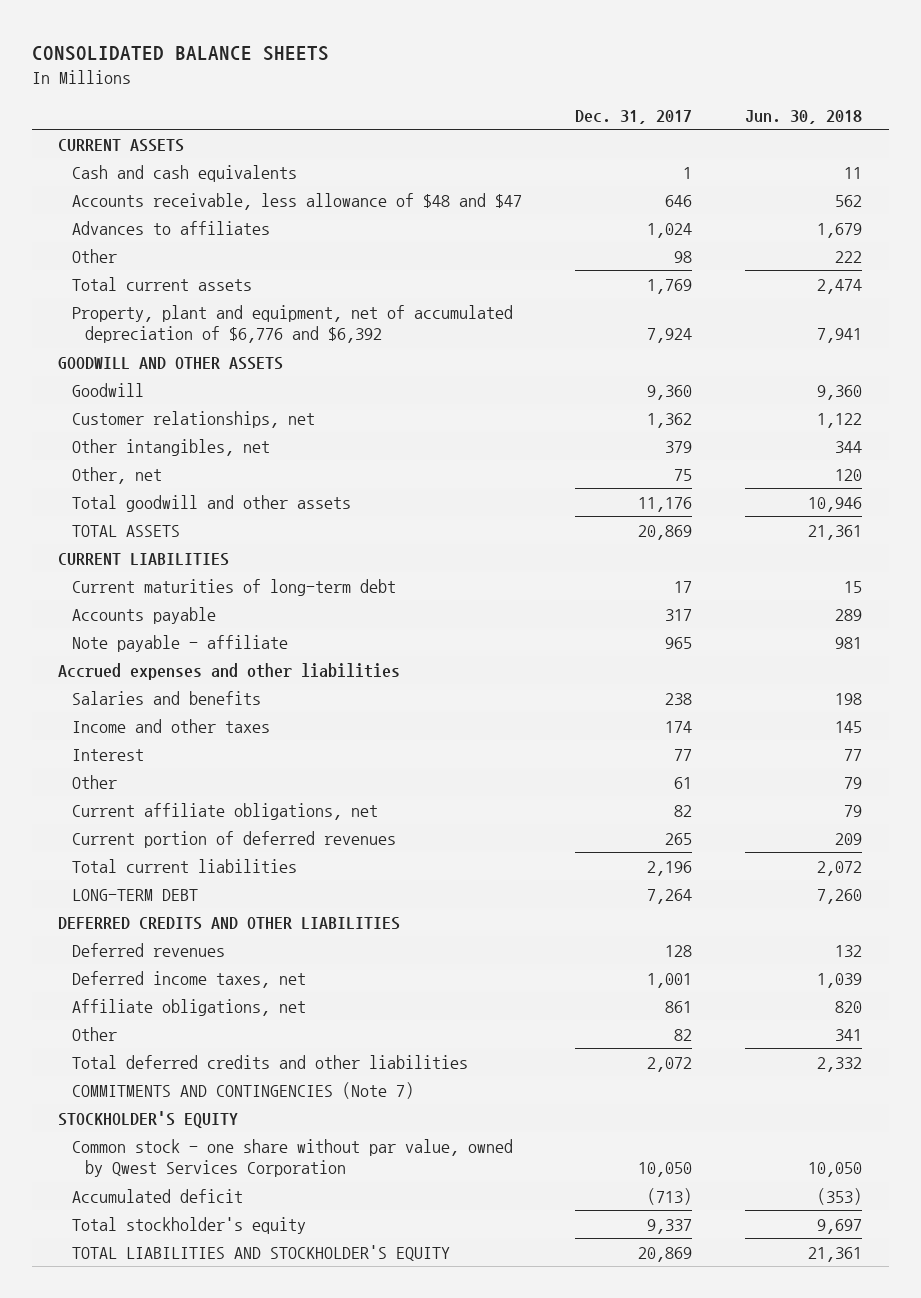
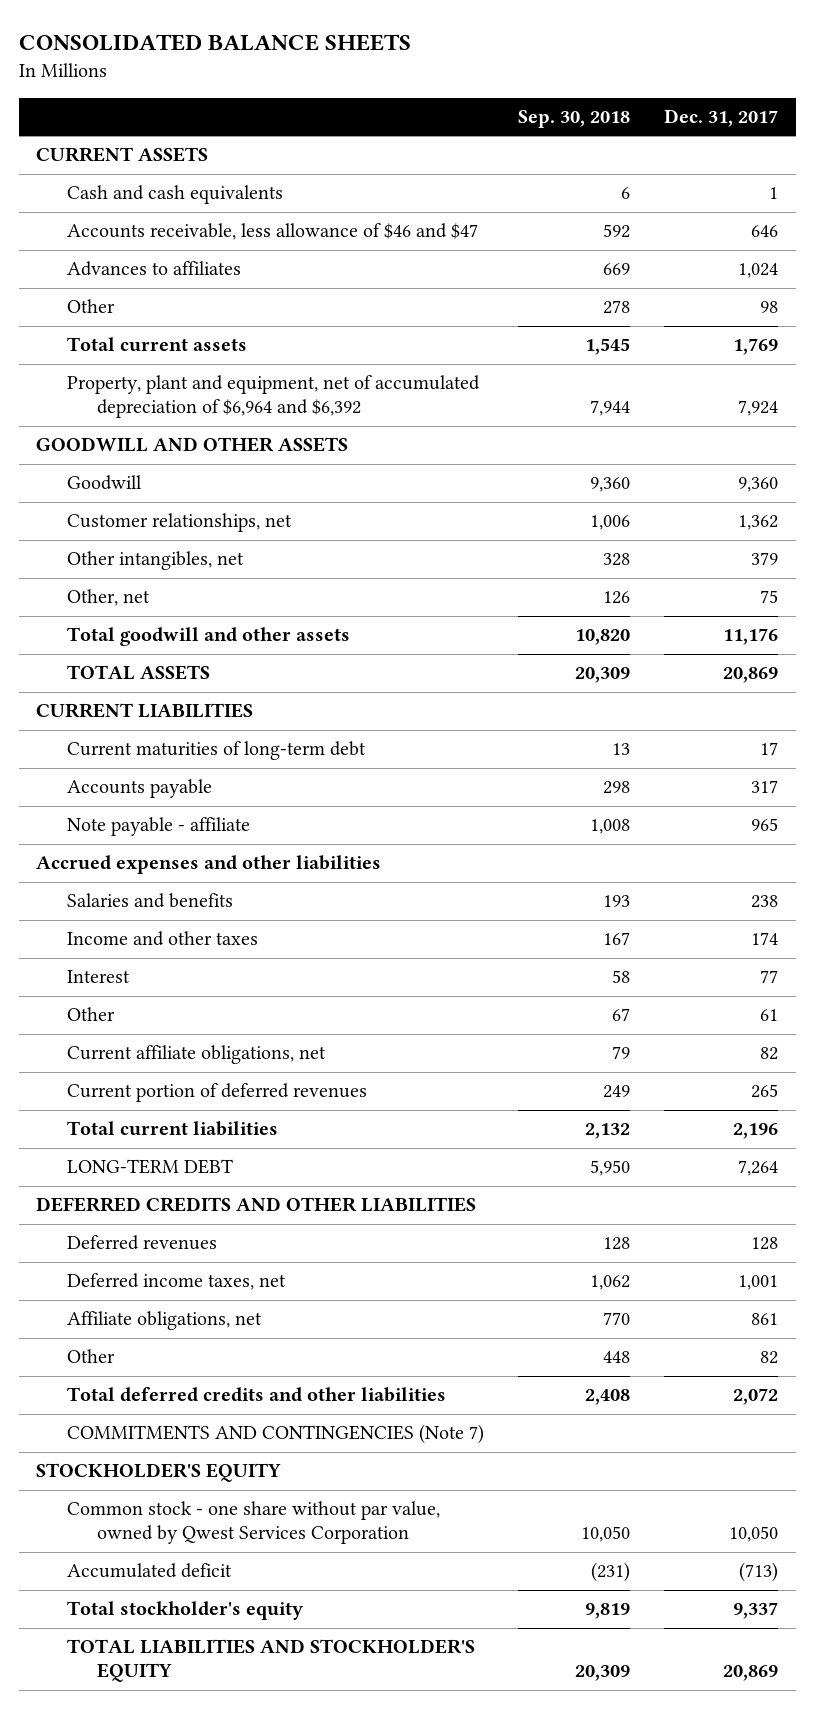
- | Dec. 31, 2017 | Jun. 30, 2018
+ | Sep. 30, 2018 | Dec. 31, 2017
- Accounts receivable, less allowance of $48 and $47 | 646 | 562
+ Accounts receivable, less allowance of $46 and $47 | 592 | 646
- Property, plant and equipment, net of accumulated depreciation of $6,776 and $6,392 | 7,924 | 7,941
+ Property, plant and equipment, net of accumulated depreciation of $6,964 and $6,392 | 7,944 | 7,924

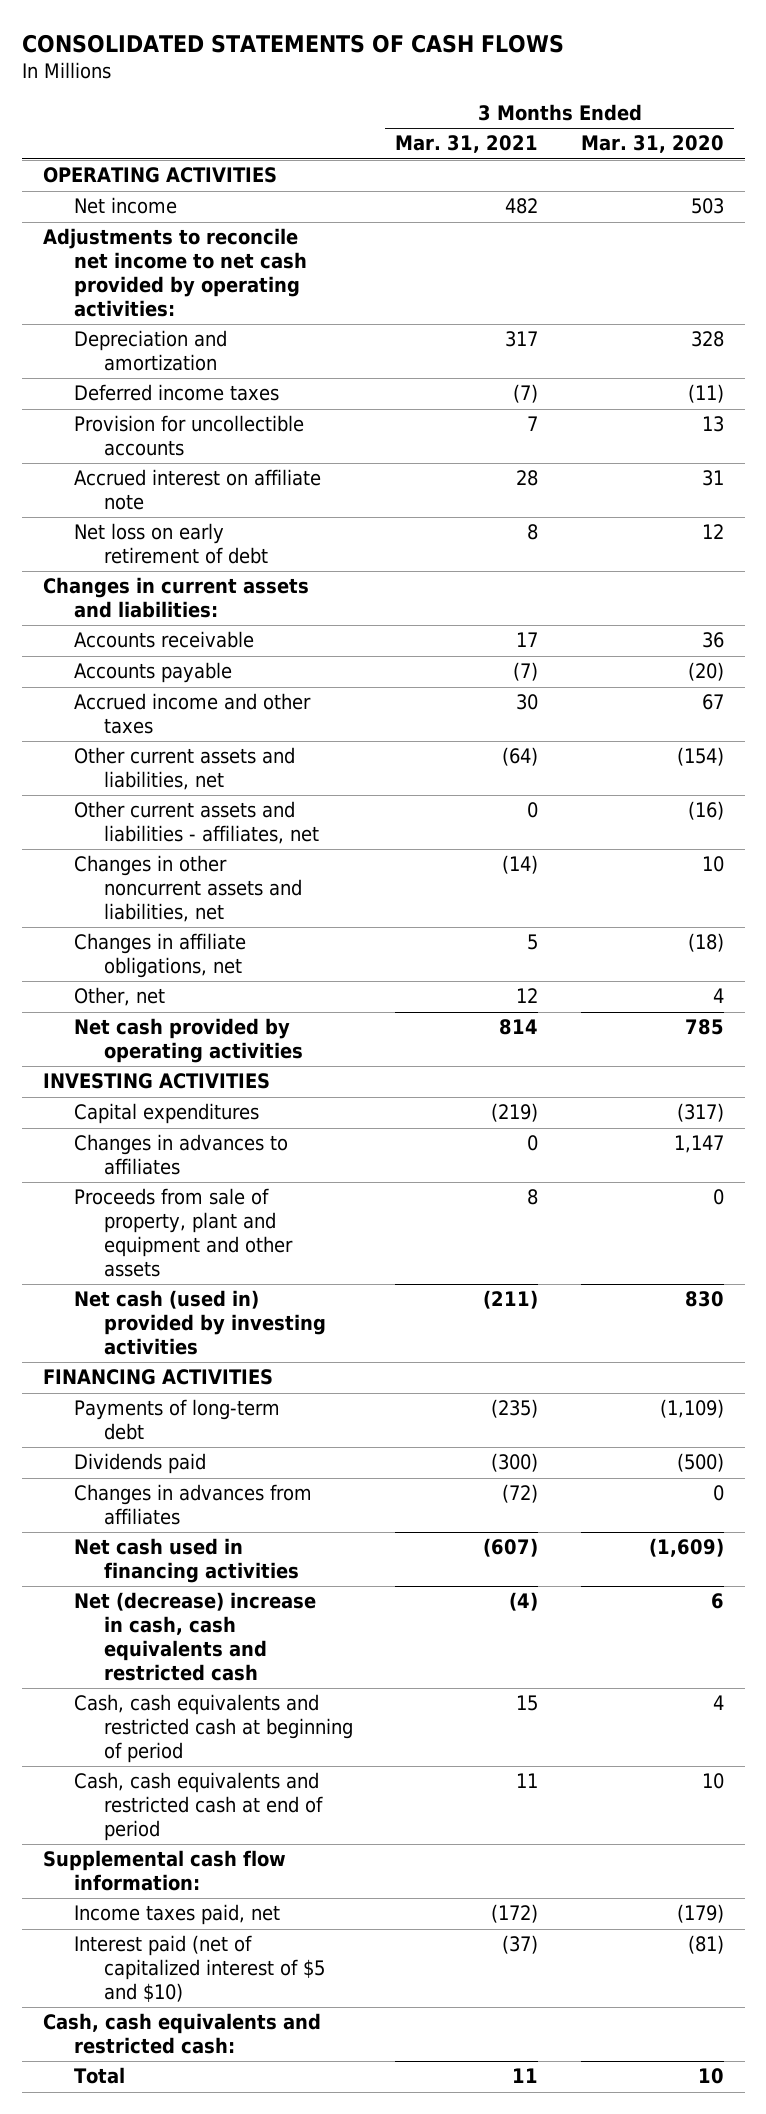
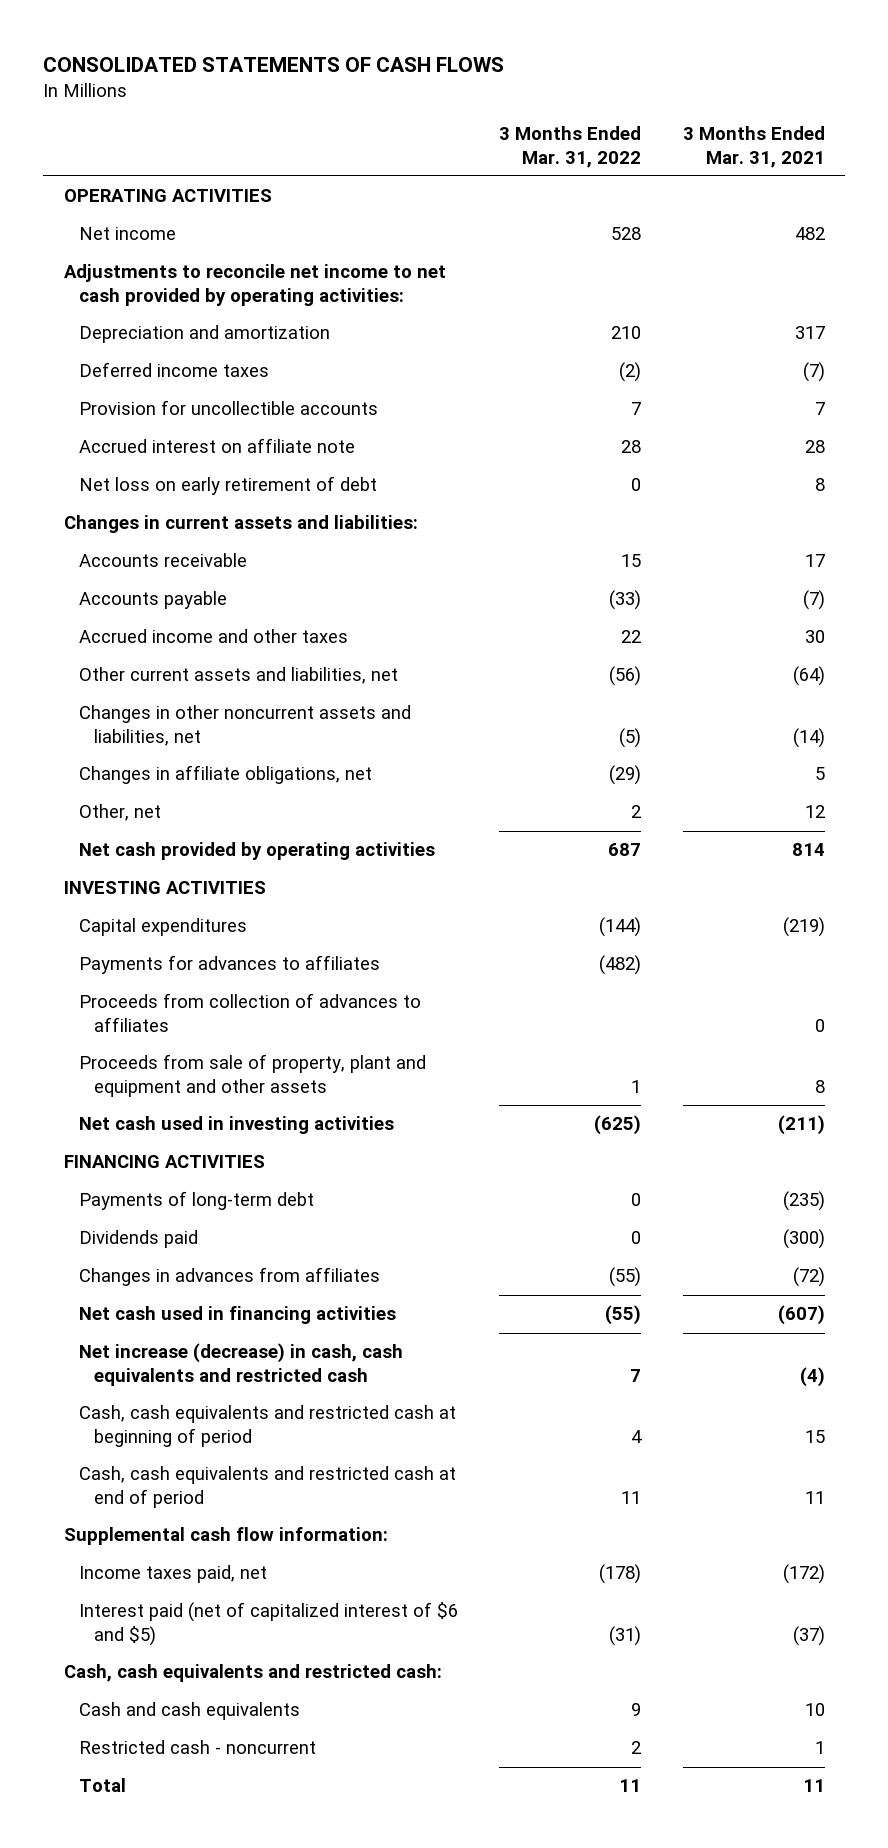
- | 3 Months Ended Mar. 31, 2021 | 3 Months Ended Mar. 31, 2020
+ | 3 Months Ended Mar. 31, 2022 | 3 Months Ended Mar. 31, 2021
- Other current assets and liabilities - affiliates, net | 0 | (16)
- Changes in advances to affiliates | 0 | 1,147
+ Payments for advances to affiliates | (482) |
+ Proceeds from collection of advances to affiliates | | 0
- Net cash (used in) provided by investing activities | (211) | 830
+ Net cash used in investing activities | (625) | (211)
- Net (decrease) increase in cash, cash equivalents and restricted cash | (4) | 6
+ Net increase (decrease) in cash, cash equivalents and restricted cash | 7 | (4)
- Interest paid (net of capitalized interest of $5 and $10) | (37) | (81)
+ Interest paid (net of capitalized interest of $6 and $5) | (31) | (37)
+ Cash and cash equivalents | 9 | 10
+ Restricted cash - noncurrent | 2 | 1

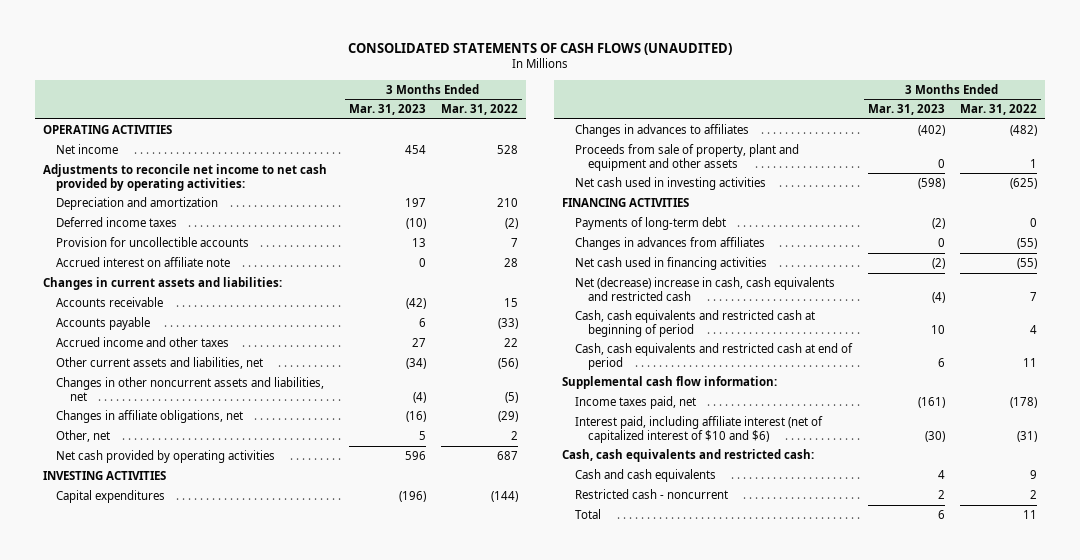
- CONSOLIDATED STATEMENTS OF CASH FLOWS
+ CONSOLIDATED STATEMENTS OF CASH FLOWS (UNAUDITED)
- | 3 Months Ended Mar. 31, 2022 | 3 Months Ended Mar. 31, 2021
+ | 3 Months Ended Mar. 31, 2023 | 3 Months Ended Mar. 31, 2022
- Net loss on early retirement of debt | 0 | 8
- Payments for advances to affiliates | (482) |
- Proceeds from collection of advances to affiliates | | 0
+ Changes in advances to affiliates | (402) | (482)
- Dividends paid | 0 | (300)
- Net increase (decrease) in cash, cash equivalents and restricted cash | 7 | (4)
+ Net (decrease) increase in cash, cash equivalents and restricted cash | (4) | 7
- Interest paid (net of capitalized interest of $6 and $5) | (31) | (37)
+ Interest paid, including affiliate interest (net of capitalized interest of $10 and $6) | (30) | (31)

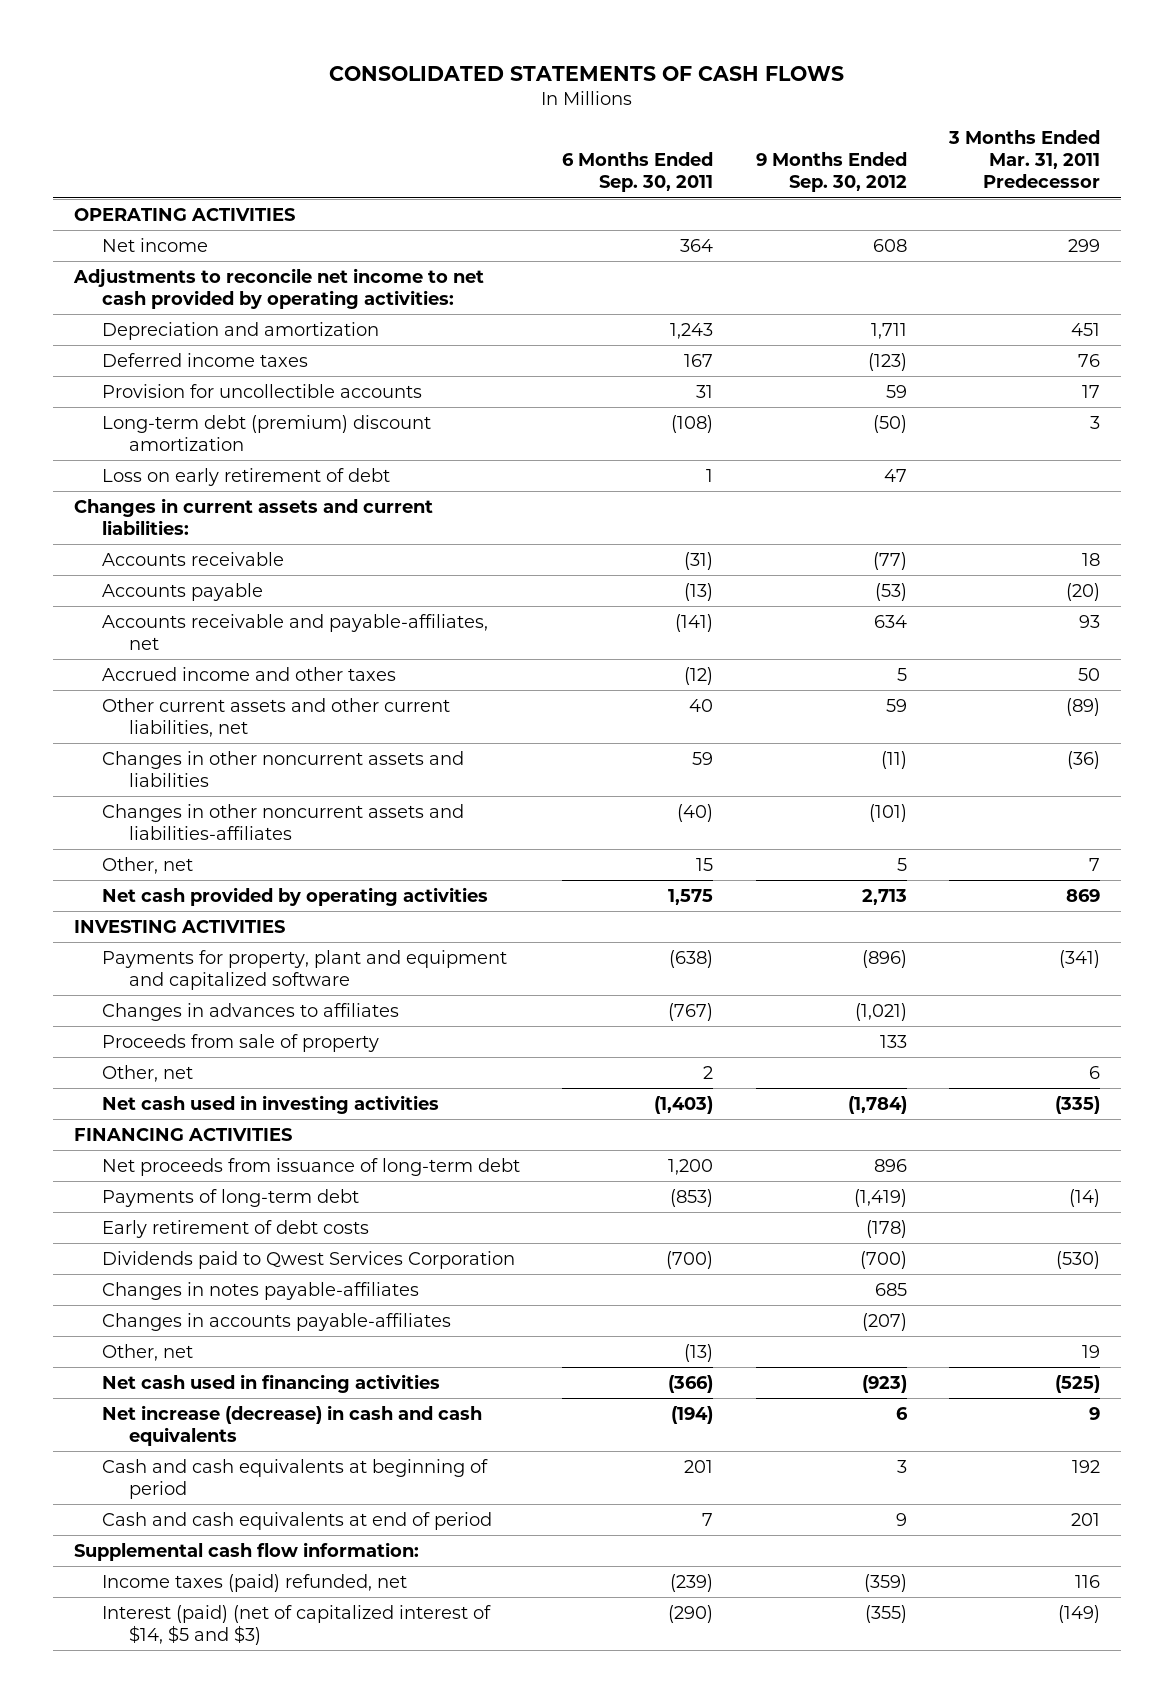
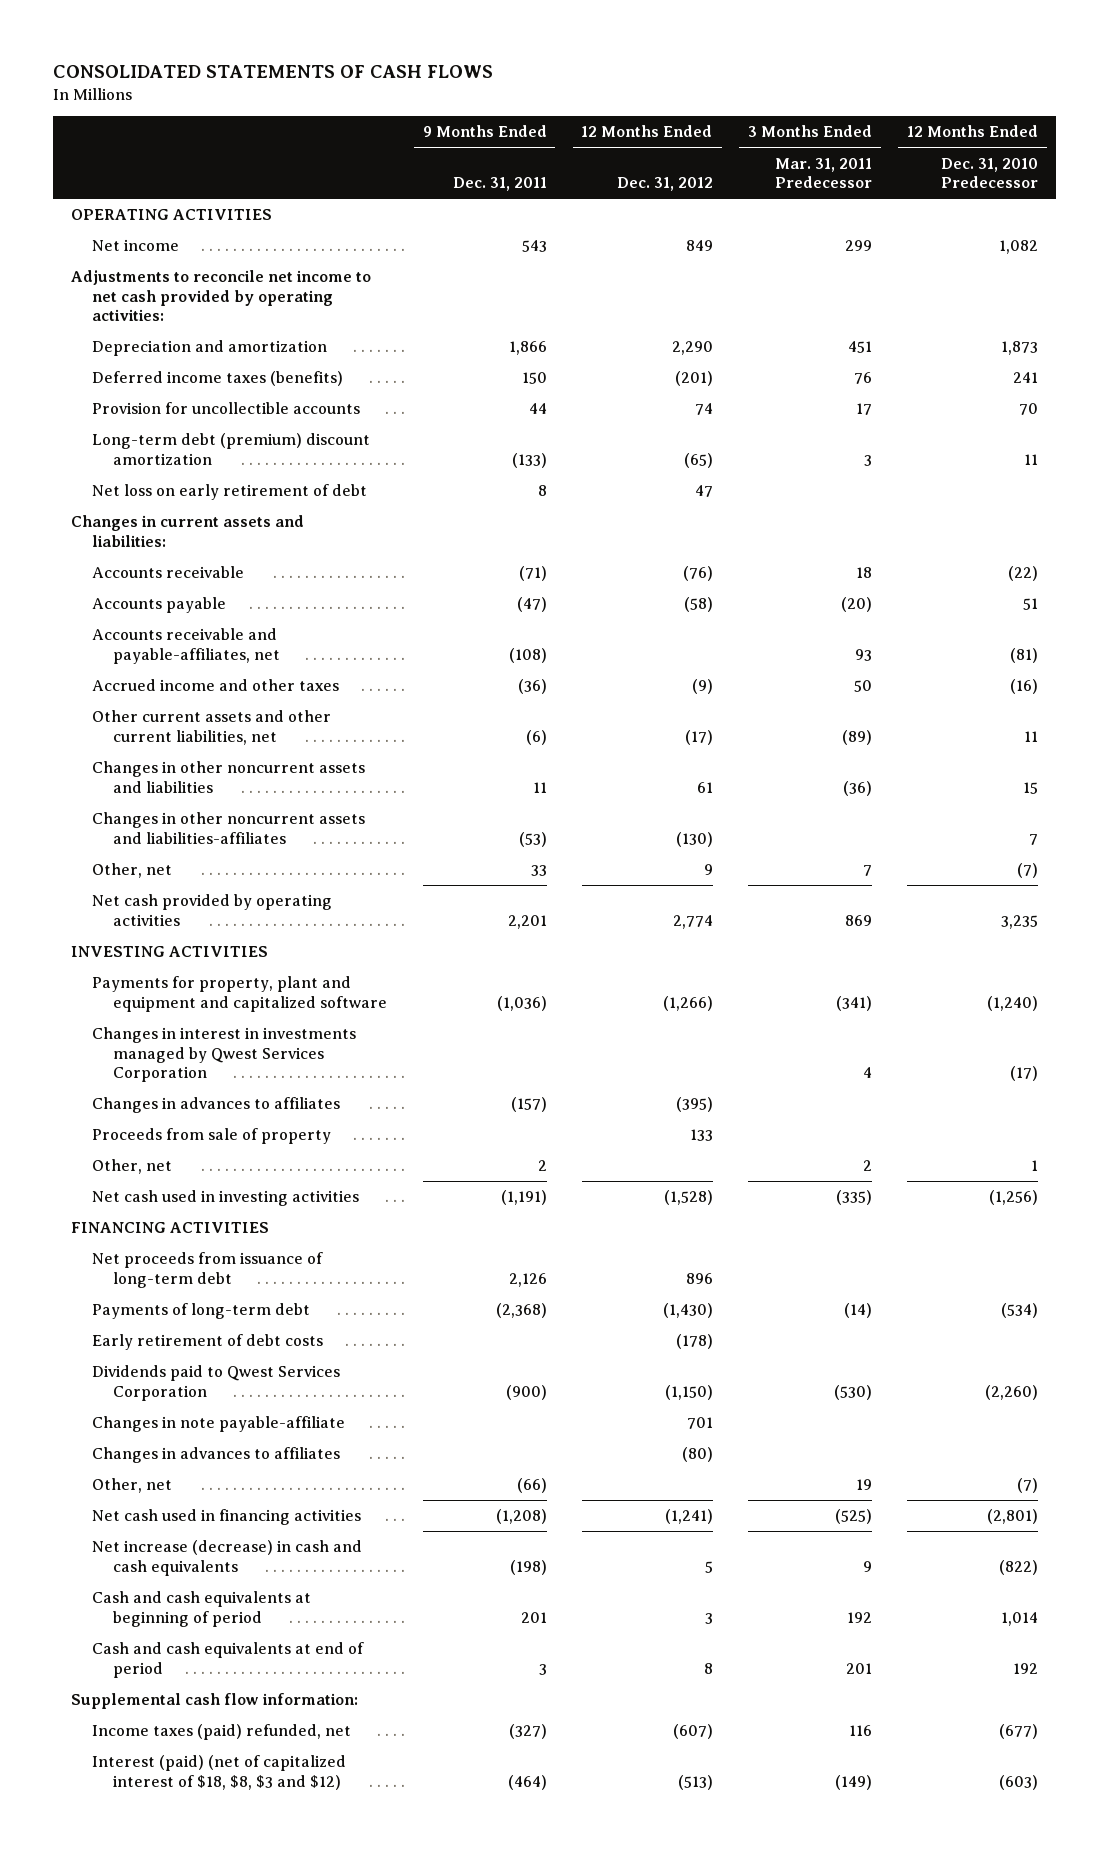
- | 6 Months Ended Sep. 30, 2011 | 9 Months Ended Sep. 30, 2012 | 3 Months Ended Mar. 31, 2011 Predecessor
+ | 9 Months Ended Dec. 31, 2011 | 12 Months Ended Dec. 31, 2012 | 3 Months Ended Mar. 31, 2011 Predecessor | 12 Months Ended Dec. 31, 2010 Predecessor
- Deferred income taxes | 167 | (123) | 76
+ Deferred income taxes (benefits) | 150 | (201) | 76 | 241
- Loss on early retirement of debt | 1 | 47 |
- Changes in current assets and current liabilities:
+ Net loss on early retirement of debt | 8 | 47 | |
+ Changes in current assets and liabilities:
+ Changes in interest in investments managed by Qwest Services Corporation | | | 4 | (17)
- Other, net | 2 | | 6
+ Other, net | 2 | | 2 | 1
- Changes in notes payable-affiliates | | 685 |
- Changes in accounts payable-affiliates | | (207) |
+ Changes in note payable-affiliate | | 701 | |
+ Changes in advances to affiliates | | (80) | |
- Interest (paid) (net of capitalized interest of $14, $5 and $3) | (290) | (355) | (149)
+ Interest (paid) (net of capitalized interest of $18, $8, $3 and $12) | (464) | (513) | (149) | (603)

